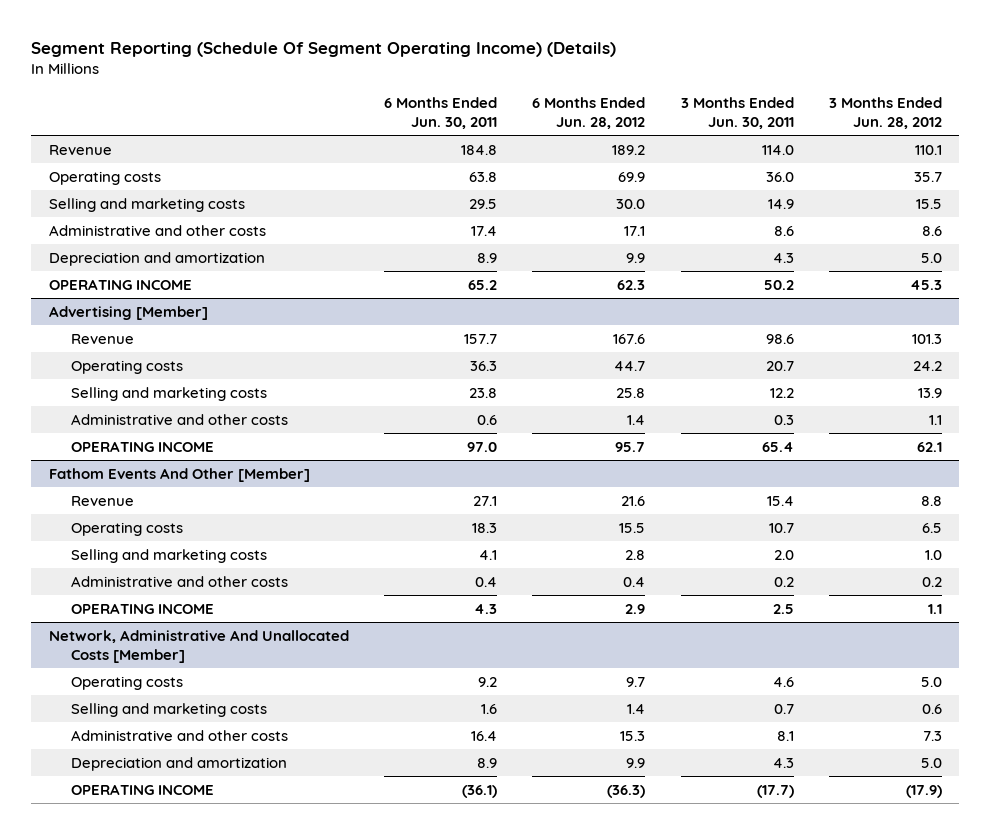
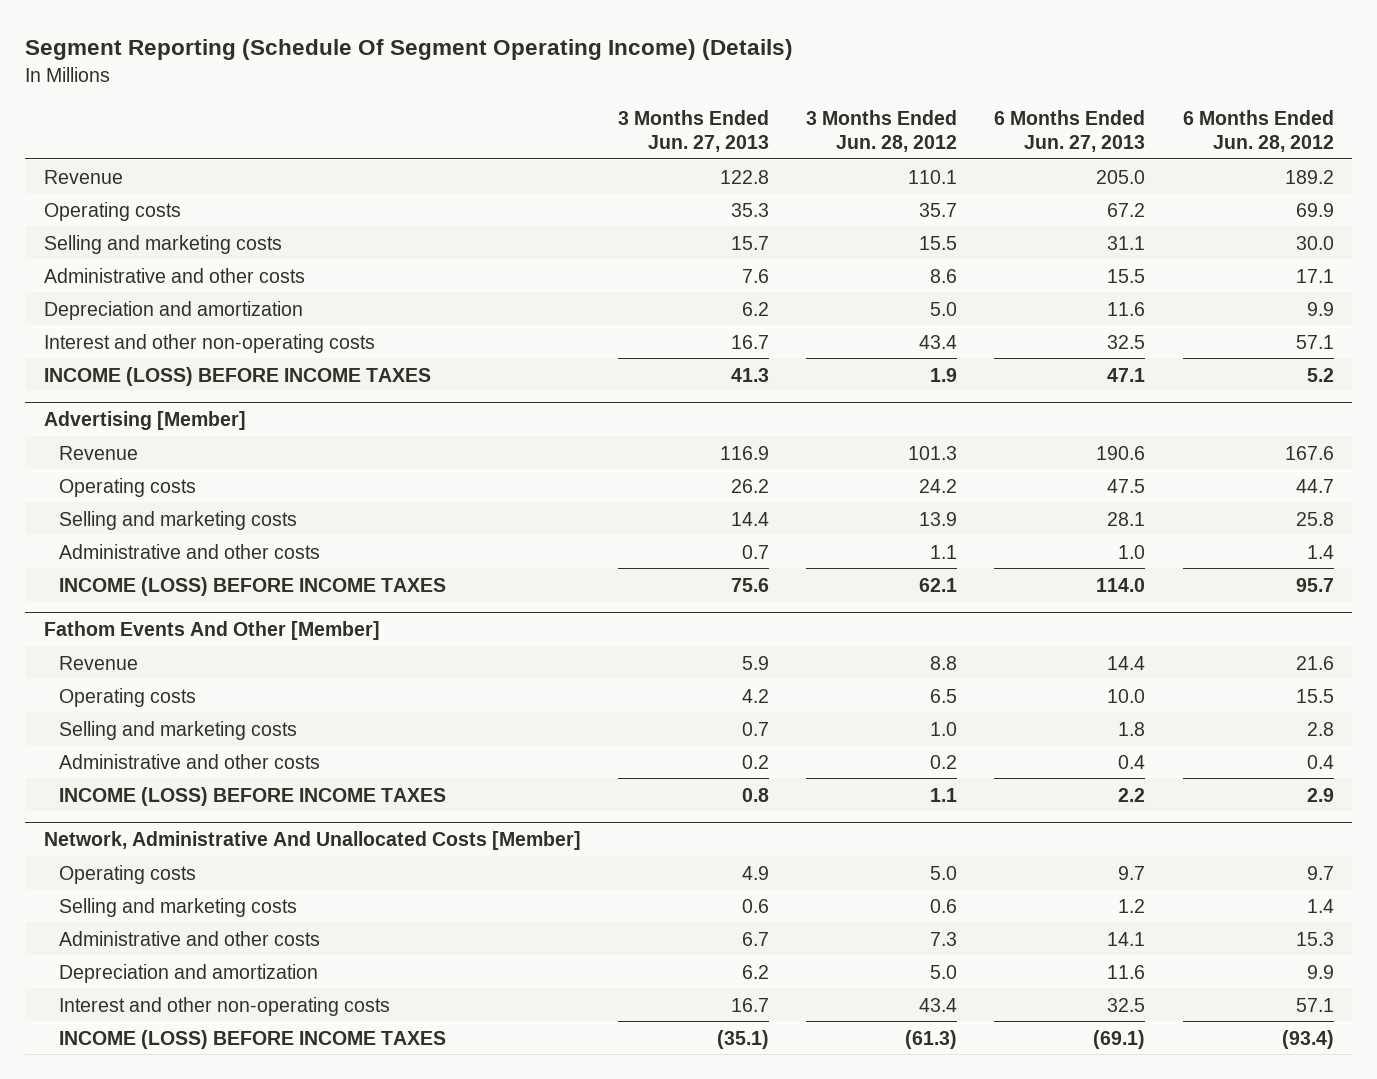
- | 6 Months Ended Jun. 30, 2011 | 6 Months Ended Jun. 28, 2012 | 3 Months Ended Jun. 30, 2011 | 3 Months Ended Jun. 28, 2012
+ | 3 Months Ended Jun. 27, 2013 | 3 Months Ended Jun. 28, 2012 | 6 Months Ended Jun. 27, 2013 | 6 Months Ended Jun. 28, 2012
- OPERATING INCOME | 65.2 | 62.3 | 50.2 | 45.3
+ Interest and other non-operating costs | 16.7 | 43.4 | 32.5 | 57.1
+ INCOME (LOSS) BEFORE INCOME TAXES | 41.3 | 1.9 | 47.1 | 5.2
@ Advertising [Member]
- OPERATING INCOME | 97.0 | 95.7 | 65.4 | 62.1
+ INCOME (LOSS) BEFORE INCOME TAXES | 75.6 | 62.1 | 114.0 | 95.7
@ Fathom Events And Other [Member]
- OPERATING INCOME | 4.3 | 2.9 | 2.5 | 1.1
+ INCOME (LOSS) BEFORE INCOME TAXES | 0.8 | 1.1 | 2.2 | 2.9
@ Network, Administrative And Unallocated Costs [Member]
- OPERATING INCOME | (36.1) | (36.3) | (17.7) | (17.9)
+ Interest and other non-operating costs | 16.7 | 43.4 | 32.5 | 57.1
+ INCOME (LOSS) BEFORE INCOME TAXES | (35.1) | (61.3) | (69.1) | (93.4)

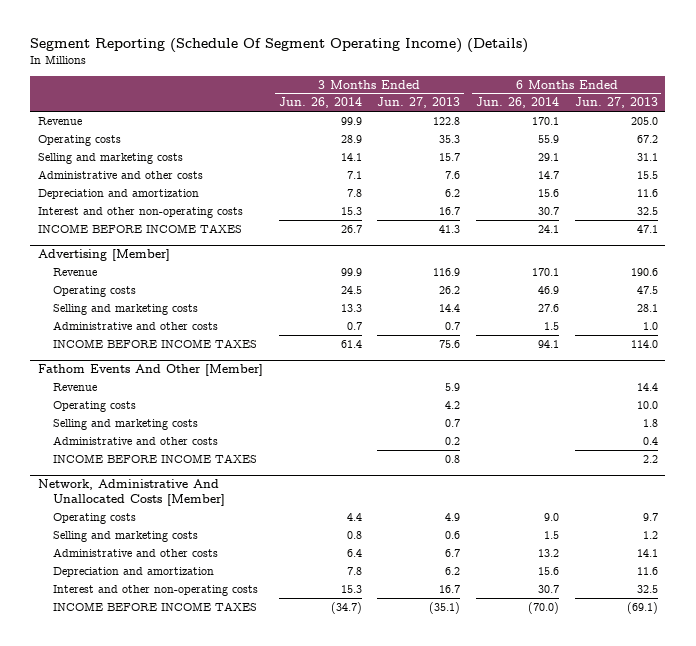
- | 3 Months Ended Jun. 27, 2013 | 3 Months Ended Jun. 28, 2012 | 6 Months Ended Jun. 27, 2013 | 6 Months Ended Jun. 28, 2012
+ | 3 Months Ended Jun. 26, 2014 | 3 Months Ended Jun. 27, 2013 | 6 Months Ended Jun. 26, 2014 | 6 Months Ended Jun. 27, 2013
- INCOME (LOSS) BEFORE INCOME TAXES | 41.3 | 1.9 | 47.1 | 5.2
+ INCOME BEFORE INCOME TAXES | 26.7 | 41.3 | 24.1 | 47.1
@ Advertising [Member]
- INCOME (LOSS) BEFORE INCOME TAXES | 75.6 | 62.1 | 114.0 | 95.7
+ INCOME BEFORE INCOME TAXES | 61.4 | 75.6 | 94.1 | 114.0
@ Fathom Events And Other [Member]
- INCOME (LOSS) BEFORE INCOME TAXES | 0.8 | 1.1 | 2.2 | 2.9
+ INCOME BEFORE INCOME TAXES | | 0.8 | | 2.2
@ Network, Administrative And Unallocated Costs [Member]
- INCOME (LOSS) BEFORE INCOME TAXES | (35.1) | (61.3) | (69.1) | (93.4)
+ INCOME BEFORE INCOME TAXES | (34.7) | (35.1) | (70.0) | (69.1)

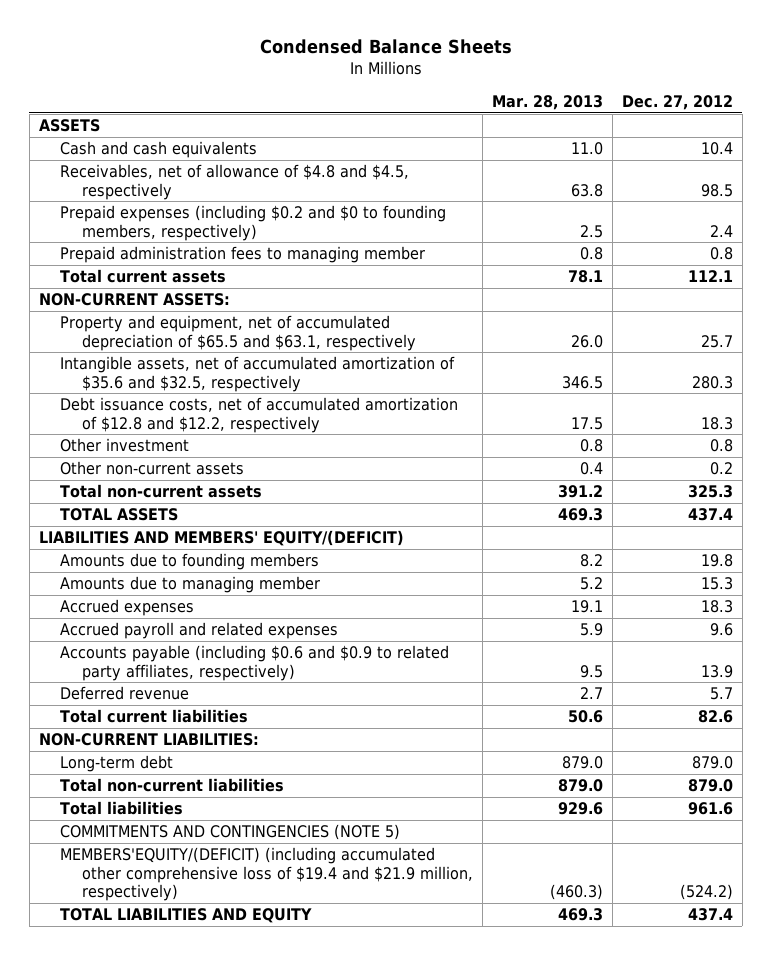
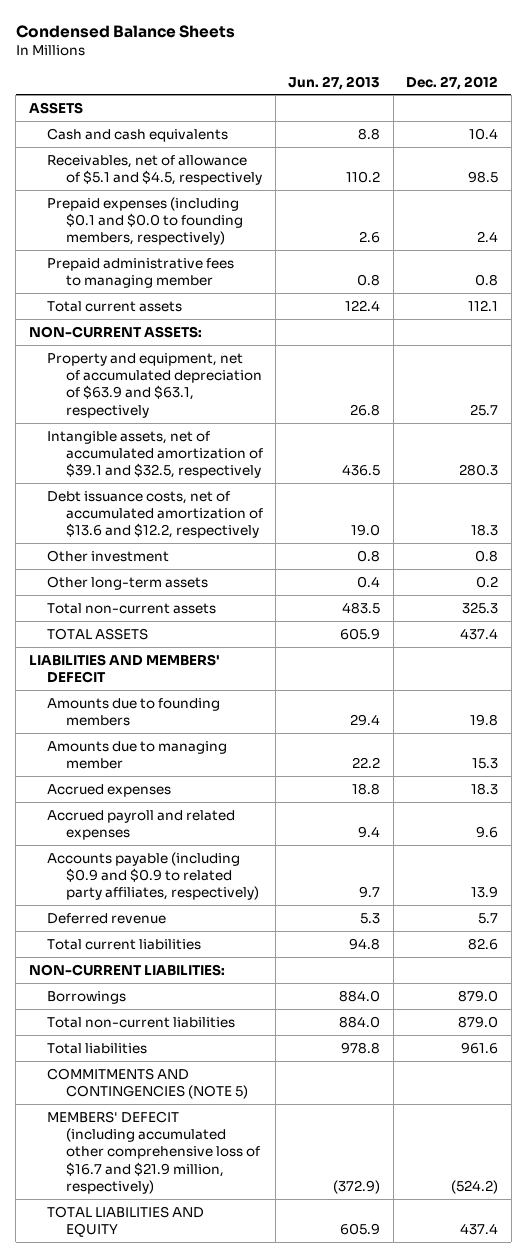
- | Mar. 28, 2013 | Dec. 27, 2012
+ | Jun. 27, 2013 | Dec. 27, 2012
- Receivables, net of allowance of $4.8 and $4.5, respectively | 63.8 | 98.5
- Prepaid expenses (including $0.2 and $0 to founding members, respectively) | 2.5 | 2.4
- Prepaid administration fees to managing member | 0.8 | 0.8
+ Receivables, net of allowance of $5.1 and $4.5, respectively | 110.2 | 98.5
+ Prepaid expenses (including $0.1 and $0.0 to founding members, respectively) | 2.6 | 2.4
+ Prepaid administrative fees to managing member | 0.8 | 0.8
- Property and equipment, net of accumulated depreciation of $65.5 and $63.1, respectively | 26.0 | 25.7
- Intangible assets, net of accumulated amortization of $35.6 and $32.5, respectively | 346.5 | 280.3
- Debt issuance costs, net of accumulated amortization of $12.8 and $12.2, respectively | 17.5 | 18.3
+ Property and equipment, net of accumulated depreciation of $63.9 and $63.1, respectively | 26.8 | 25.7
+ Intangible assets, net of accumulated amortization of $39.1 and $32.5, respectively | 436.5 | 280.3
+ Debt issuance costs, net of accumulated amortization of $13.6 and $12.2, respectively | 19.0 | 18.3
- Other non-current assets | 0.4 | 0.2
+ Other long-term assets | 0.4 | 0.2
- LIABILITIES AND MEMBERS' EQUITY/(DEFICIT)
+ LIABILITIES AND MEMBERS' DEFECIT
- Accounts payable (including $0.6 and $0.9 to related party affiliates, respectively) | 9.5 | 13.9
+ Accounts payable (including $0.9 and $0.9 to related party affiliates, respectively) | 9.7 | 13.9
- Long-term debt | 879.0 | 879.0
+ Borrowings | 884.0 | 879.0
- MEMBERS'EQUITY/(DEFICIT) (including accumulated other comprehensive loss of $19.4 and $21.9 million, respectively) | (460.3) | (524.2)
+ MEMBERS' DEFECIT (including accumulated other comprehensive loss of $16.7 and $21.9 million, respectively) | (372.9) | (524.2)

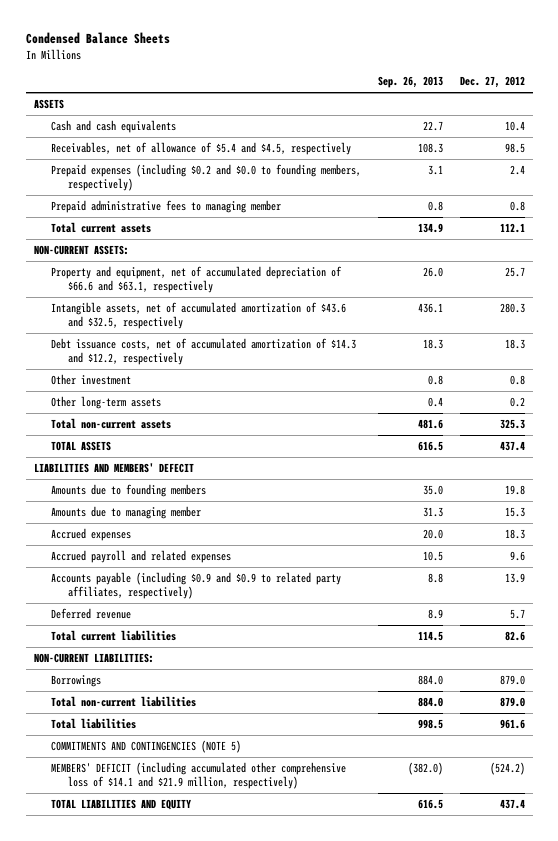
- | Jun. 27, 2013 | Dec. 27, 2012
+ | Sep. 26, 2013 | Dec. 27, 2012
- Receivables, net of allowance of $5.1 and $4.5, respectively | 110.2 | 98.5
- Prepaid expenses (including $0.1 and $0.0 to founding members, respectively) | 2.6 | 2.4
+ Receivables, net of allowance of $5.4 and $4.5, respectively | 108.3 | 98.5
+ Prepaid expenses (including $0.2 and $0.0 to founding members, respectively) | 3.1 | 2.4
- Property and equipment, net of accumulated depreciation of $63.9 and $63.1, respectively | 26.8 | 25.7
- Intangible assets, net of accumulated amortization of $39.1 and $32.5, respectively | 436.5 | 280.3
- Debt issuance costs, net of accumulated amortization of $13.6 and $12.2, respectively | 19.0 | 18.3
+ Property and equipment, net of accumulated depreciation of $66.6 and $63.1, respectively | 26.0 | 25.7
+ Intangible assets, net of accumulated amortization of $43.6 and $32.5, respectively | 436.1 | 280.3
+ Debt issuance costs, net of accumulated amortization of $14.3 and $12.2, respectively | 18.3 | 18.3
- MEMBERS' DEFECIT (including accumulated other comprehensive loss of $16.7 and $21.9 million, respectively) | (372.9) | (524.2)
+ MEMBERS' DEFICIT (including accumulated other comprehensive loss of $14.1 and $21.9 million, respectively) | (382.0) | (524.2)

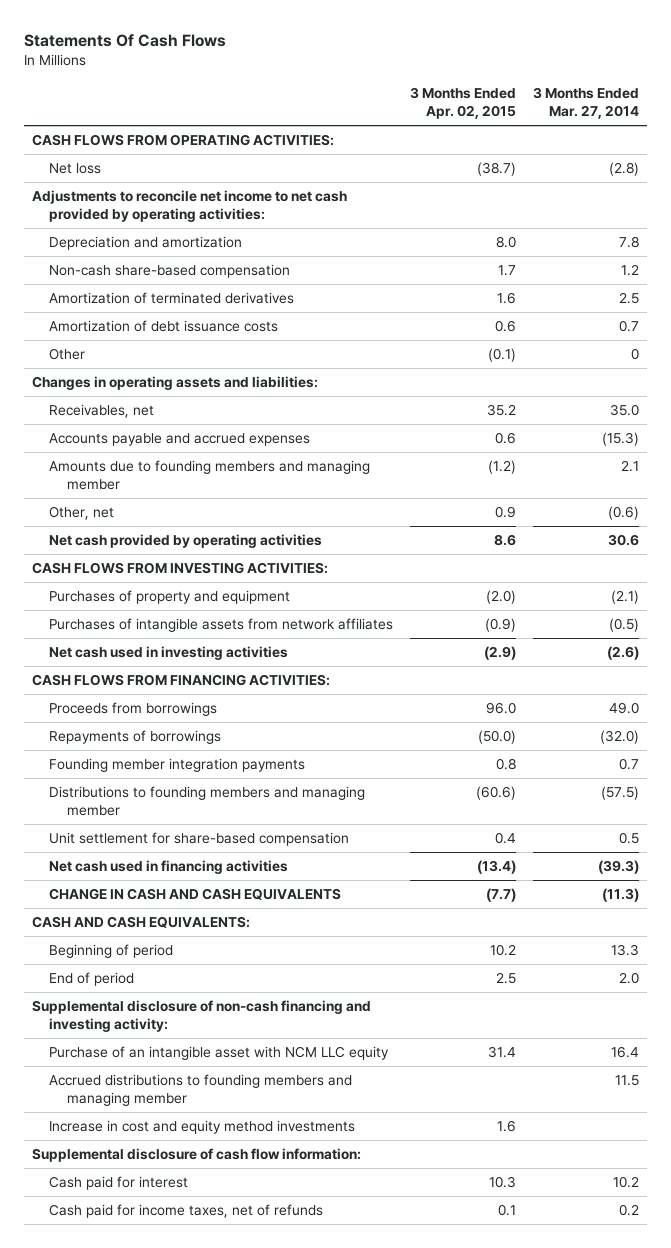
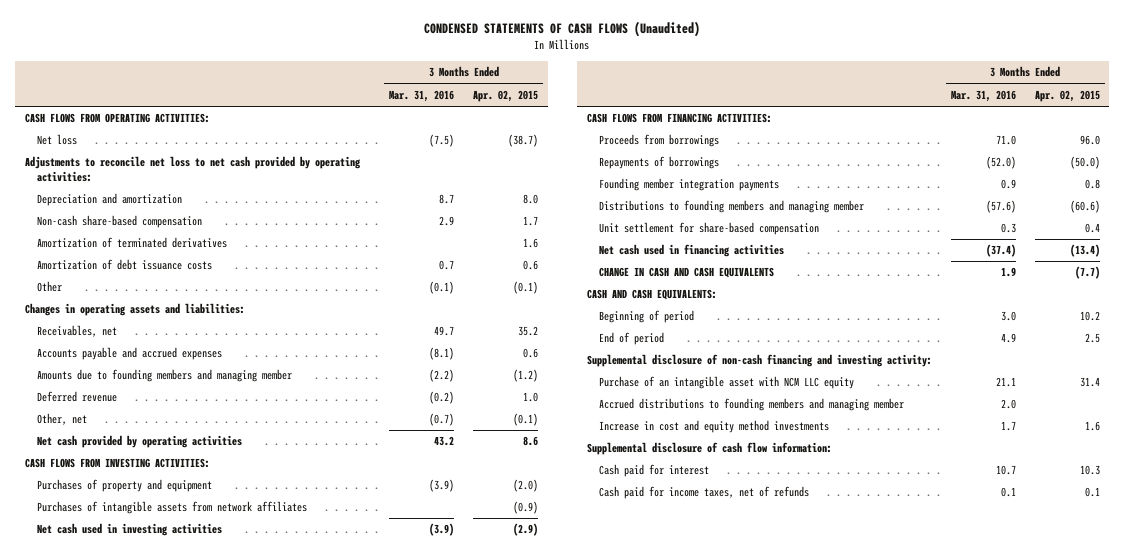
- Statements Of Cash Flows
+ CONDENSED STATEMENTS OF CASH FLOWS (Unaudited)
- | 3 Months Ended Apr. 02, 2015 | 3 Months Ended Mar. 27, 2014
+ | 3 Months Ended Mar. 31, 2016 | 3 Months Ended Apr. 02, 2015
- Adjustments to reconcile net income to net cash provided by operating activities:
+ Adjustments to reconcile net loss to net cash provided by operating activities:
- Other, net | 0.9 | (0.6)
+ Deferred revenue | (0.2) | 1.0
+ Other, net | (0.7) | (0.1)

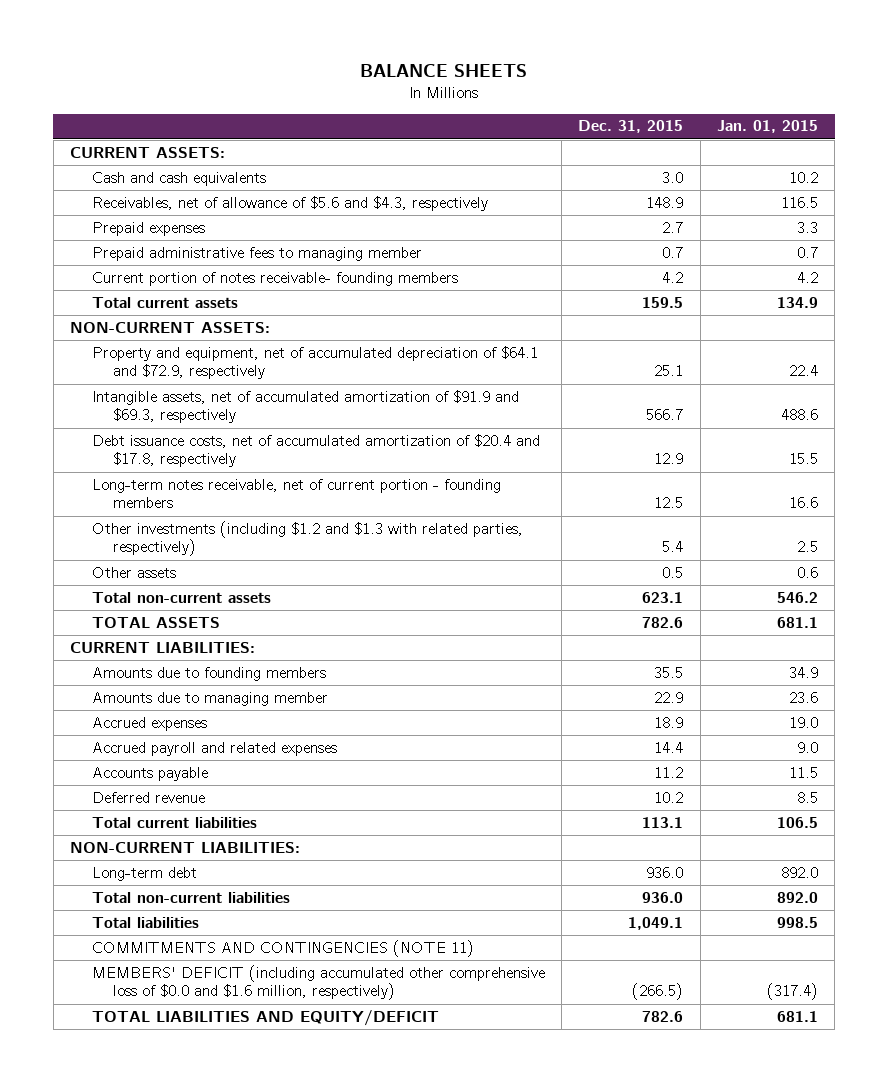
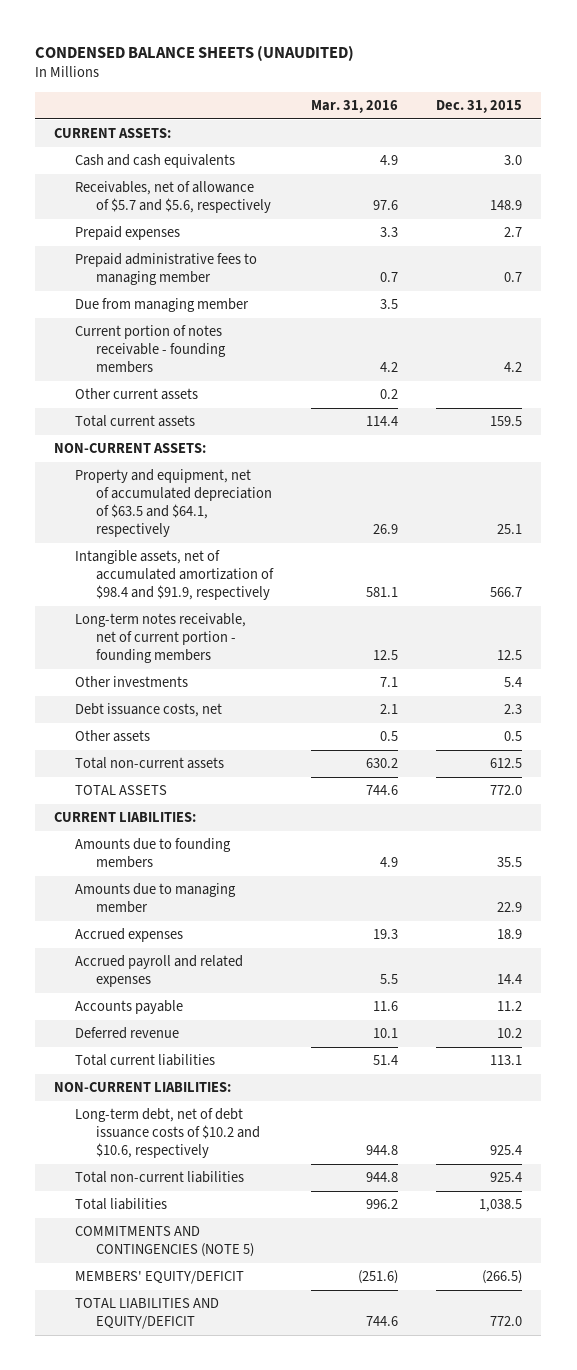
- BALANCE SHEETS
+ CONDENSED BALANCE SHEETS (UNAUDITED)
- | Dec. 31, 2015 | Jan. 01, 2015
+ | Mar. 31, 2016 | Dec. 31, 2015
- Receivables, net of allowance of $5.6 and $4.3, respectively | 148.9 | 116.5
+ Receivables, net of allowance of $5.7 and $5.6, respectively | 97.6 | 148.9
- Current portion of notes receivable- founding members | 4.2 | 4.2
+ Due from managing member | 3.5 |
+ Current portion of notes receivable - founding members | 4.2 | 4.2
+ Other current assets | 0.2 |
- Property and equipment, net of accumulated depreciation of $64.1 and $72.9, respectively | 25.1 | 22.4
- Intangible assets, net of accumulated amortization of $91.9 and $69.3, respectively | 566.7 | 488.6
- Debt issuance costs, net of accumulated amortization of $20.4 and $17.8, respectively | 12.9 | 15.5
+ Property and equipment, net of accumulated depreciation of $63.5 and $64.1, respectively | 26.9 | 25.1
+ Intangible assets, net of accumulated amortization of $98.4 and $91.9, respectively | 581.1 | 566.7
- Other investments (including $1.2 and $1.3 with related parties, respectively) | 5.4 | 2.5
+ Other investments | 7.1 | 5.4
+ Debt issuance costs, net | 2.1 | 2.3
- Total non-current assets | 623.1 | 546.2
- TOTAL ASSETS | 782.6 | 681.1
+ Total non-current assets | 630.2 | 612.5
+ TOTAL ASSETS | 744.6 | 772.0
- Long-term debt | 936.0 | 892.0
- Total non-current liabilities | 936.0 | 892.0
- Total liabilities | 1,049.1 | 998.5
- COMMITMENTS AND CONTINGENCIES (NOTE 11)
- MEMBERS' DEFICIT (including accumulated other comprehensive loss of $0.0 and $1.6 million, respectively) | (266.5) | (317.4)
- TOTAL LIABILITIES AND EQUITY/DEFICIT | 782.6 | 681.1
+ Long-term debt, net of debt issuance costs of $10.2 and $10.6, respectively | 944.8 | 925.4
+ Total non-current liabilities | 944.8 | 925.4
+ Total liabilities | 996.2 | 1,038.5
+ COMMITMENTS AND CONTINGENCIES (NOTE 5)
+ MEMBERS' EQUITY/DEFICIT | (251.6) | (266.5)
+ TOTAL LIABILITIES AND EQUITY/DEFICIT | 744.6 | 772.0

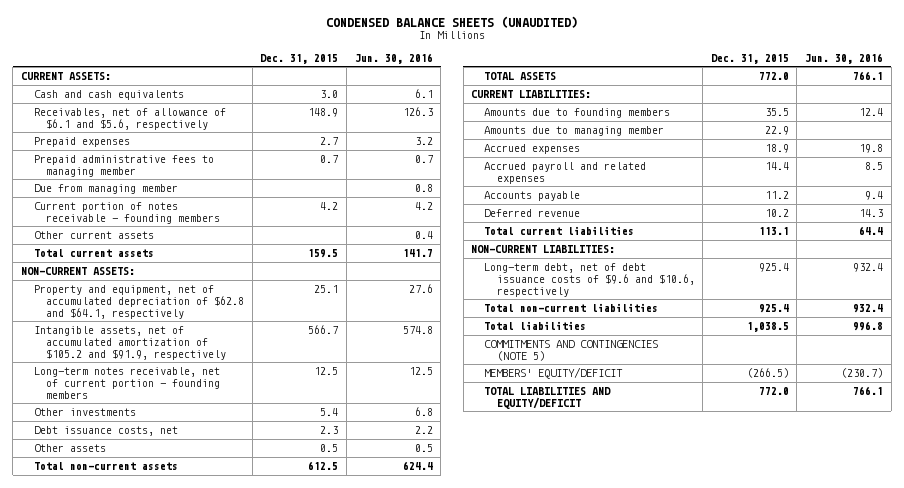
- | Mar. 31, 2016 | Dec. 31, 2015
+ | Dec. 31, 2015 | Jun. 30, 2016
- Receivables, net of allowance of $5.7 and $5.6, respectively | 97.6 | 148.9
+ Receivables, net of allowance of $6.1 and $5.6, respectively | 148.9 | 126.3
- Property and equipment, net of accumulated depreciation of $63.5 and $64.1, respectively | 26.9 | 25.1
- Intangible assets, net of accumulated amortization of $98.4 and $91.9, respectively | 581.1 | 566.7
+ Property and equipment, net of accumulated depreciation of $62.8 and $64.1, respectively | 25.1 | 27.6
+ Intangible assets, net of accumulated amortization of $105.2 and $91.9, respectively | 566.7 | 574.8
- Long-term debt, net of debt issuance costs of $10.2 and $10.6, respectively | 944.8 | 925.4
+ Long-term debt, net of debt issuance costs of $9.6 and $10.6, respectively | 925.4 | 932.4

